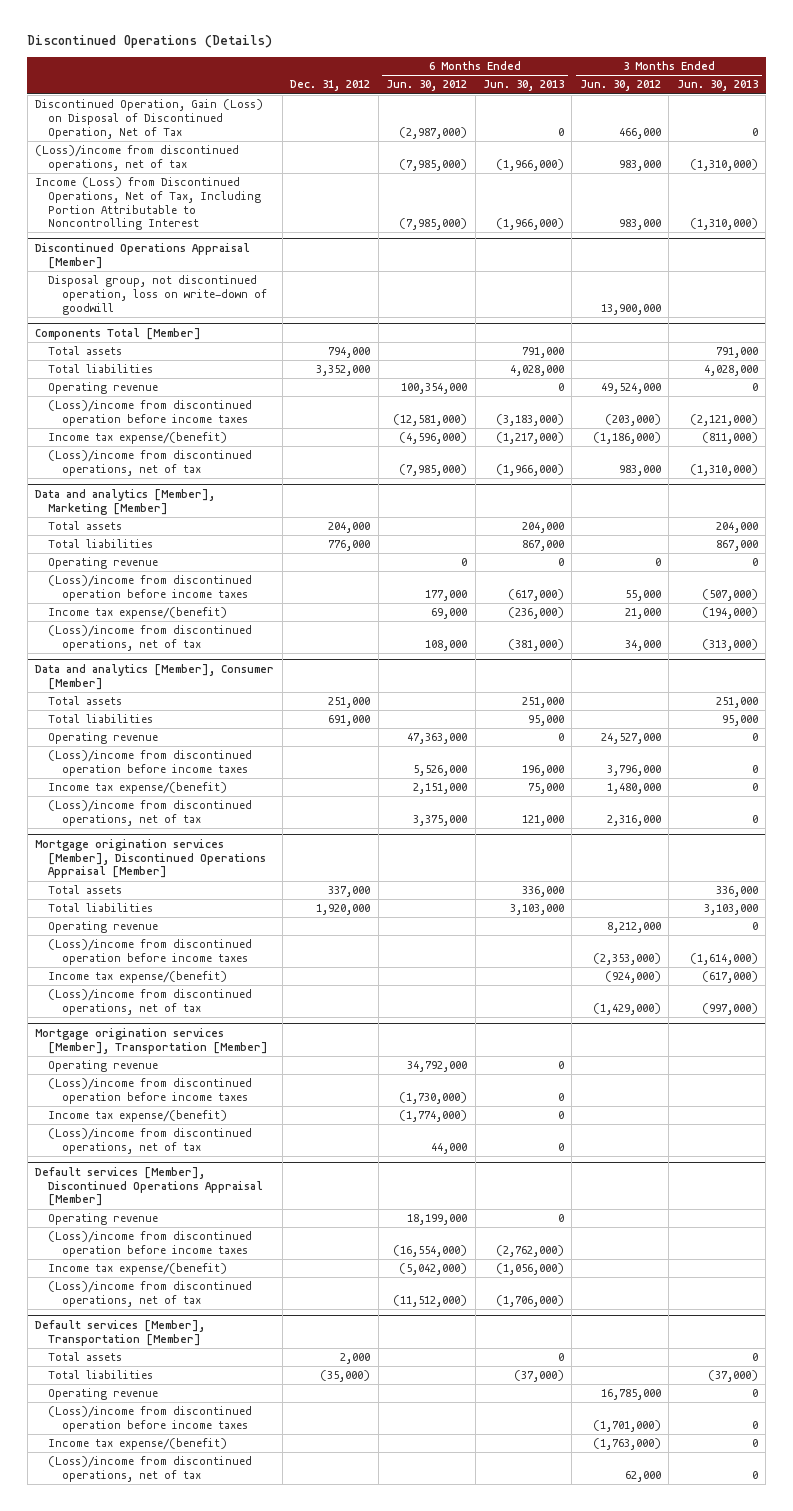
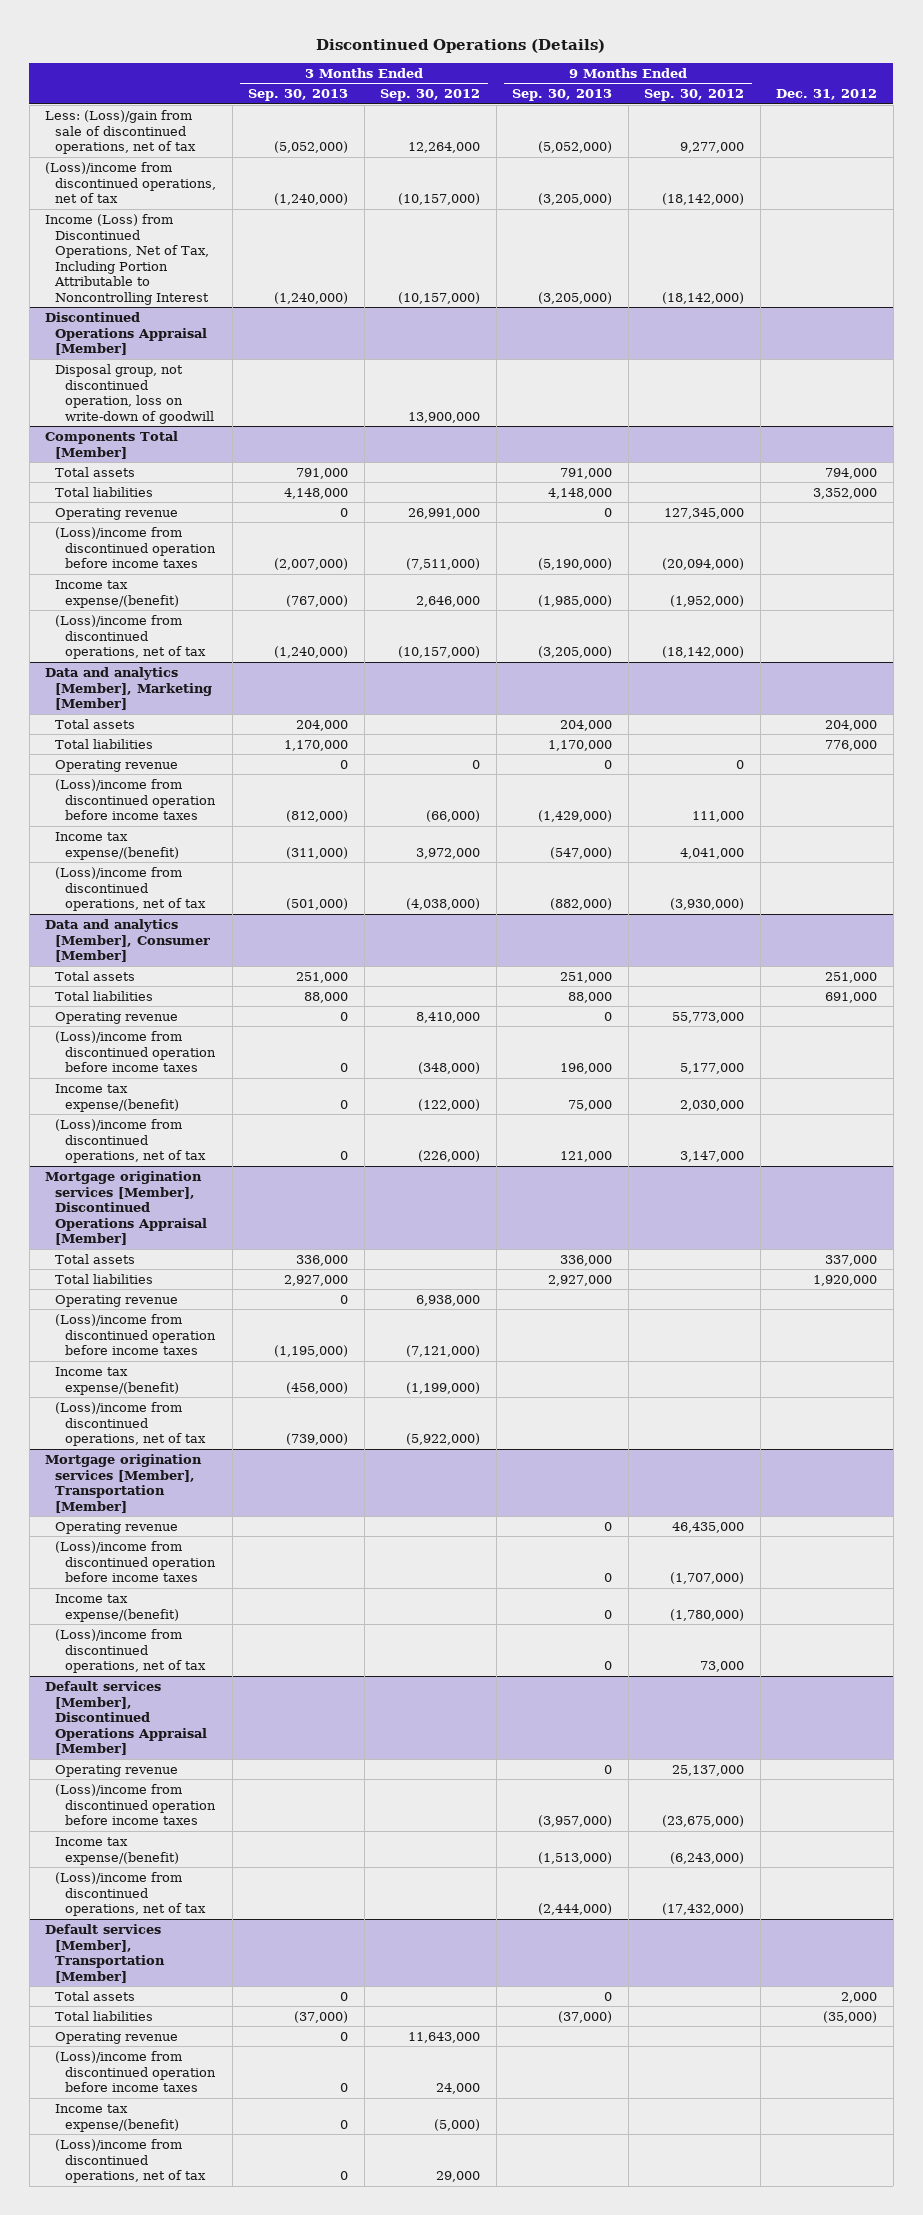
- | Dec. 31, 2012 | 6 Months Ended Jun. 30, 2012 | 6 Months Ended Jun. 30, 2013 | 3 Months Ended Jun. 30, 2012 | 3 Months Ended Jun. 30, 2013
+ | 3 Months Ended Sep. 30, 2013 | 3 Months Ended Sep. 30, 2012 | 9 Months Ended Sep. 30, 2013 | 9 Months Ended Sep. 30, 2012 | Dec. 31, 2012
- Discontinued Operation, Gain (Loss) on Disposal of Discontinued Operation, Net of Tax | | (2,987,000) | 0 | 466,000 | 0
+ Less: (Loss)/gain from sale of discontinued operations, net of tax | (5,052,000) | 12,264,000 | (5,052,000) | 9,277,000 |

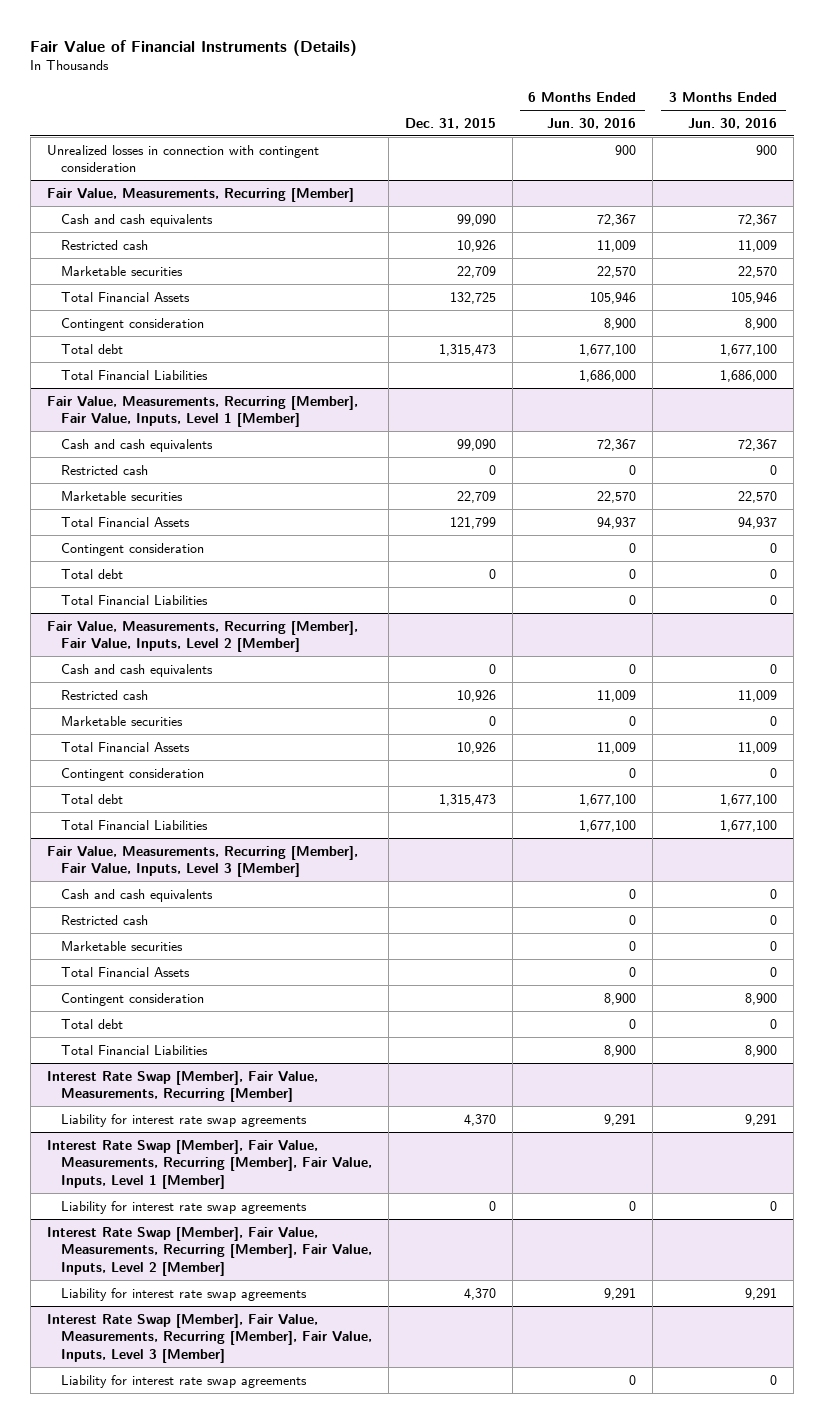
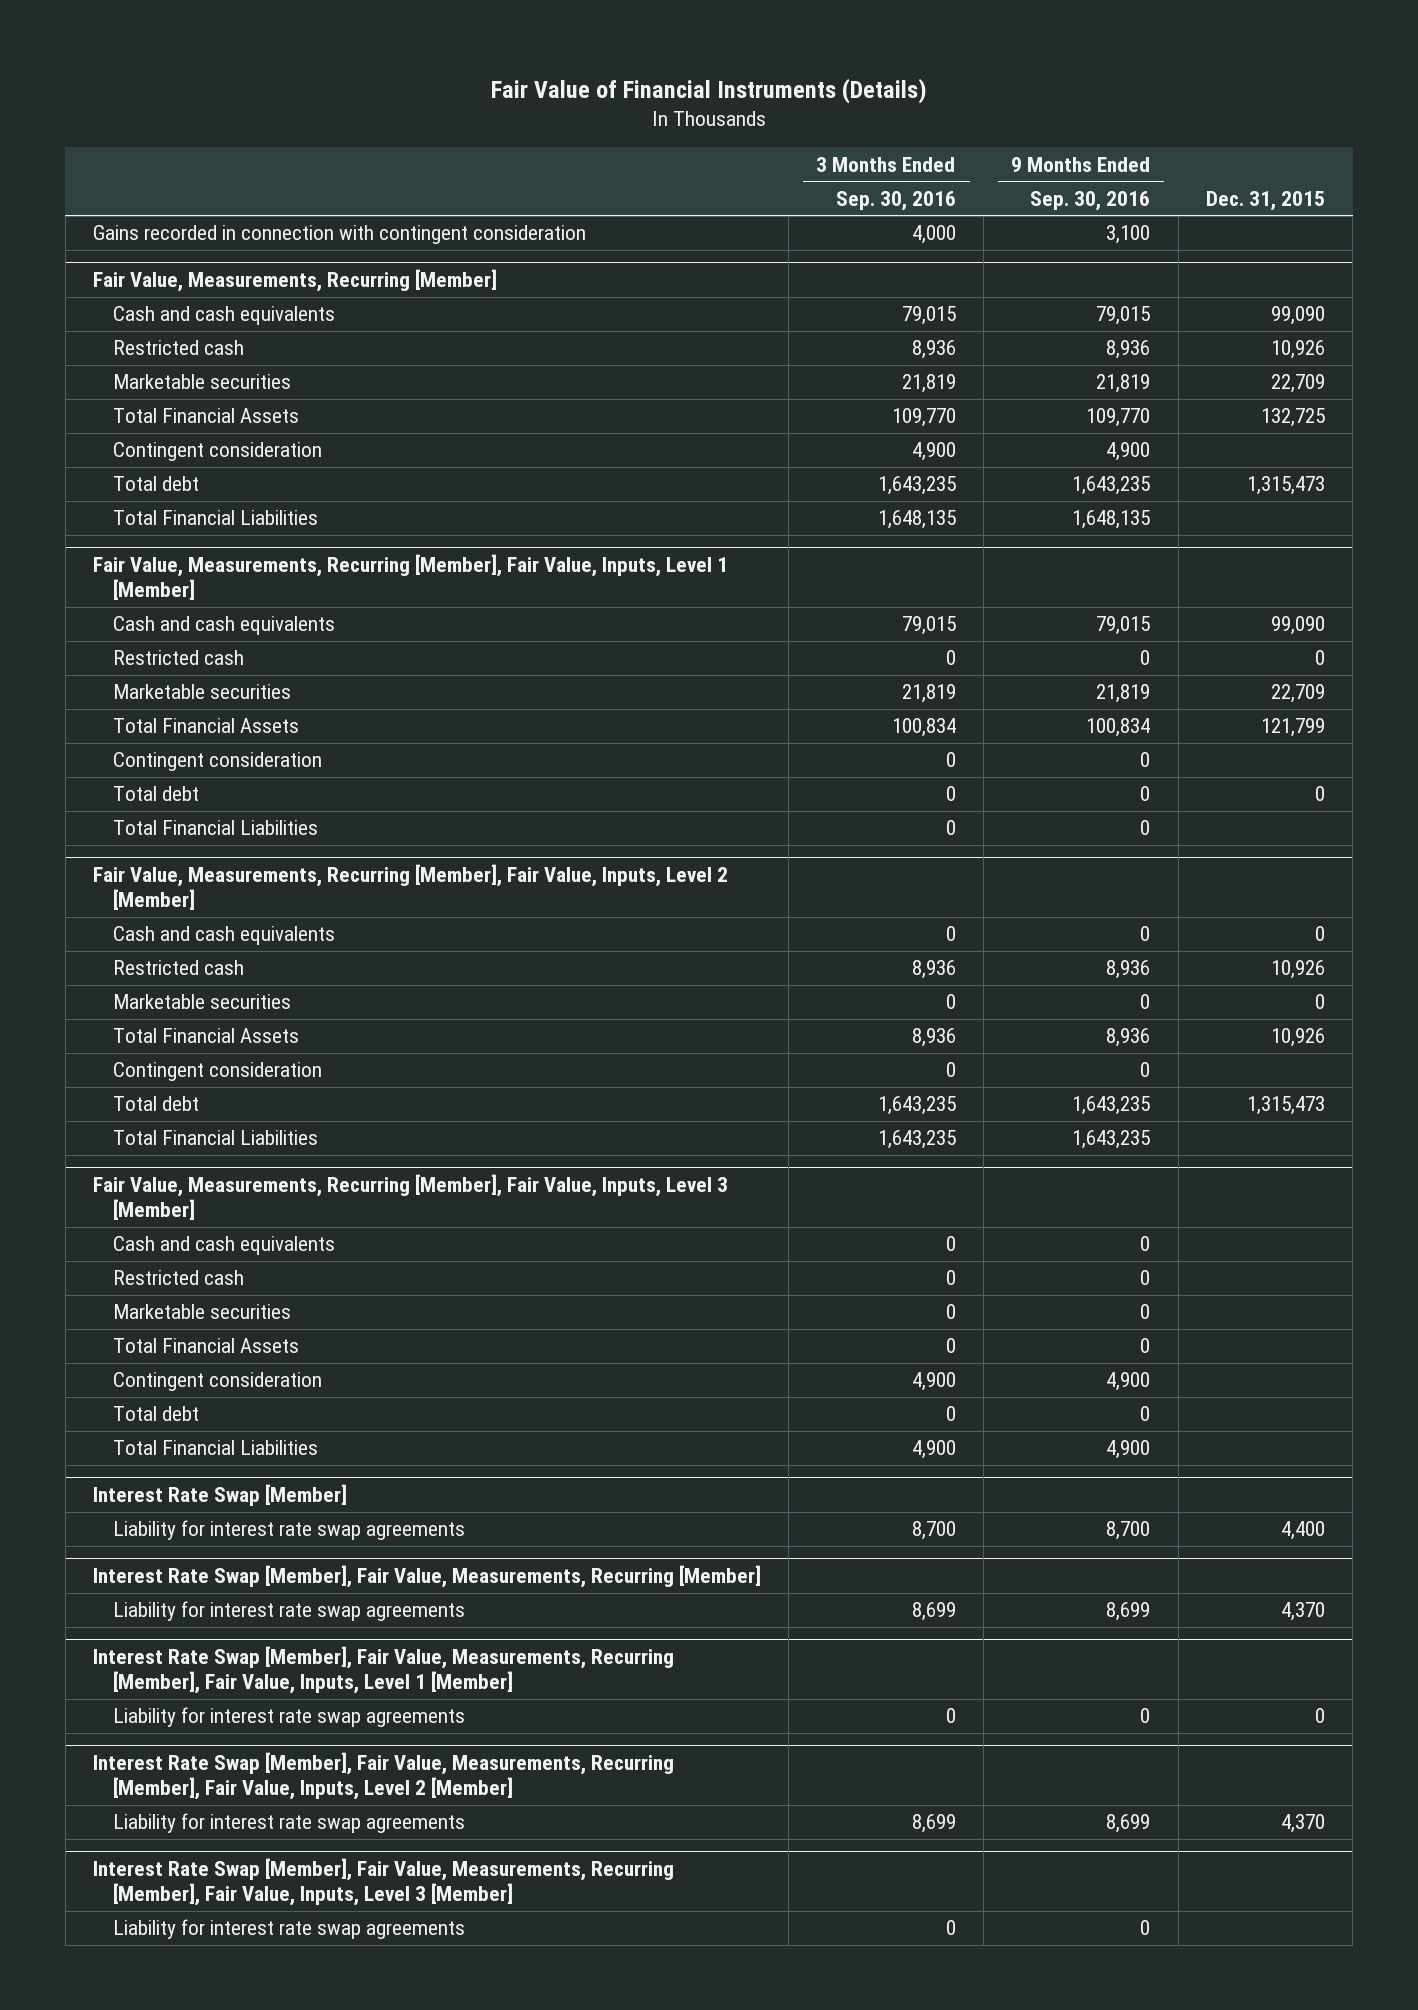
- | Dec. 31, 2015 | 6 Months Ended Jun. 30, 2016 | 3 Months Ended Jun. 30, 2016
+ | 3 Months Ended Sep. 30, 2016 | 9 Months Ended Sep. 30, 2016 | Dec. 31, 2015
- Unrealized losses in connection with contingent consideration | | 900 | 900
+ Gains recorded in connection with contingent consideration | 4,000 | 3,100 |
+ Interest Rate Swap [Member]
+ Liability for interest rate swap agreements | 8,700 | 8,700 | 4,400

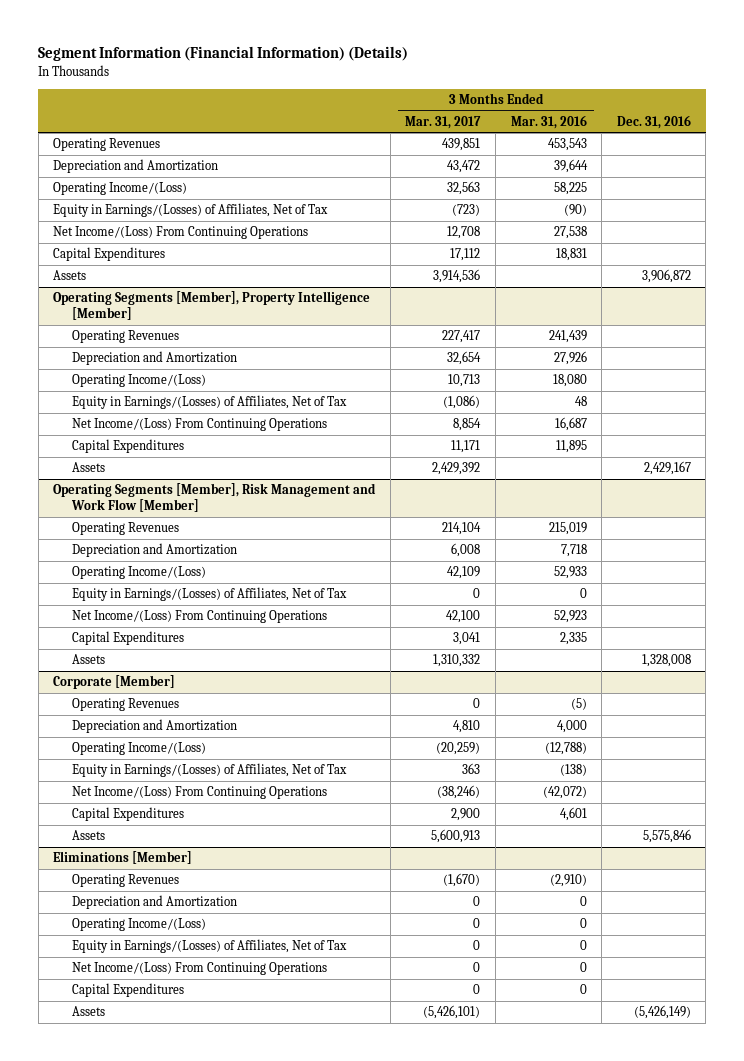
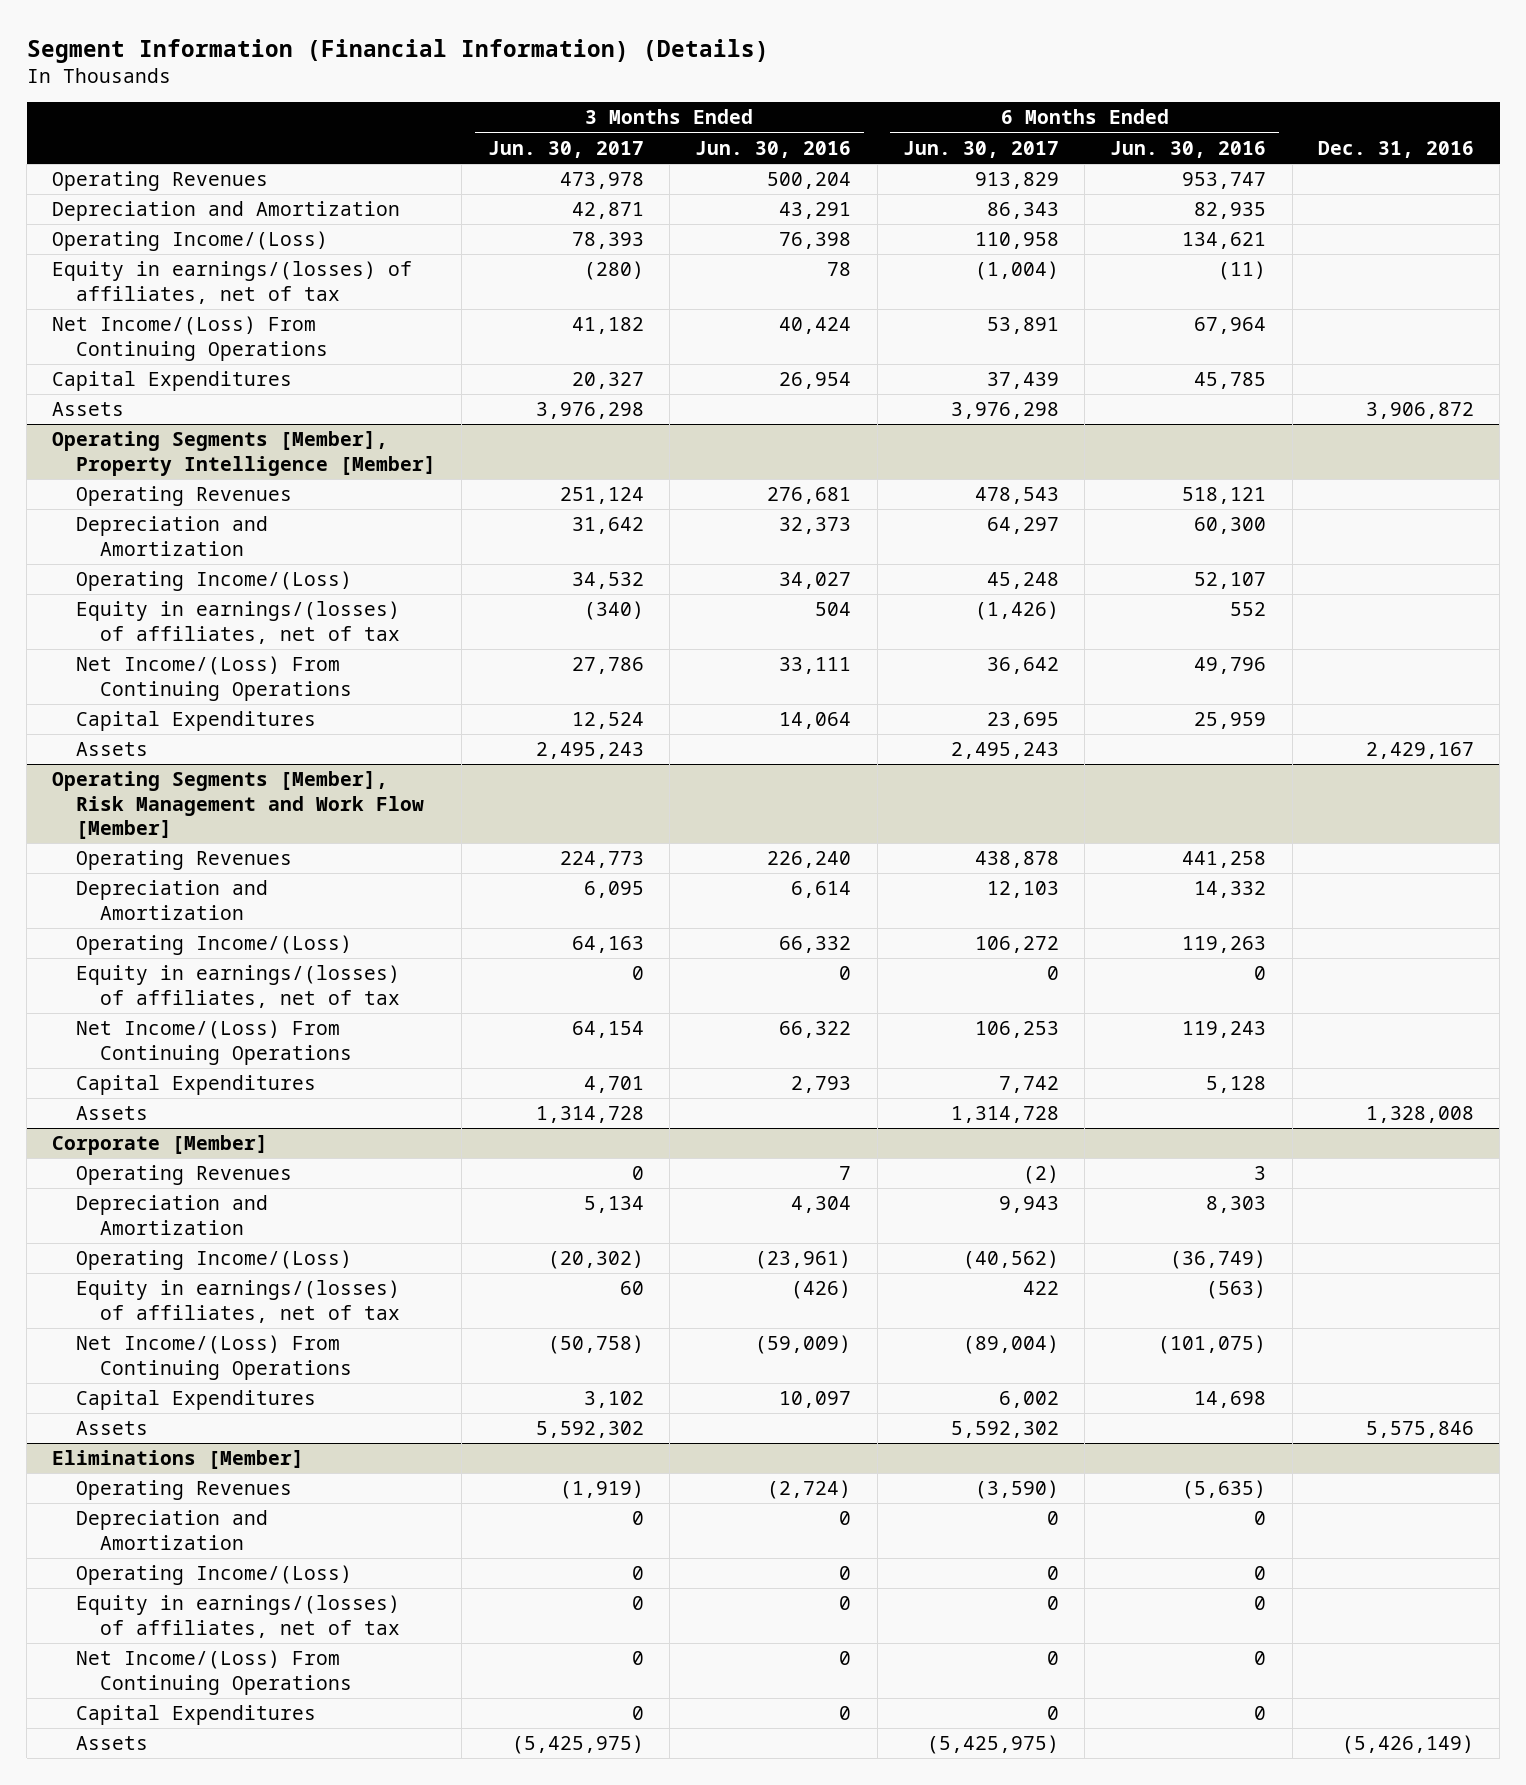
- | 3 Months Ended Mar. 31, 2017 | 3 Months Ended Mar. 31, 2016 | Dec. 31, 2016
+ | 3 Months Ended Jun. 30, 2017 | 3 Months Ended Jun. 30, 2016 | 6 Months Ended Jun. 30, 2017 | 6 Months Ended Jun. 30, 2016 | Dec. 31, 2016
- Equity in Earnings/(Losses) of Affiliates, Net of Tax | (723) | (90) |
+ Equity in earnings/(losses) of affiliates, net of tax | (280) | 78 | (1,004) | (11) |
@ Operating Segments [Member], Property Intelligence [Member]
- Equity in Earnings/(Losses) of Affiliates, Net of Tax | (1,086) | 48 |
+ Equity in earnings/(losses) of affiliates, net of tax | (340) | 504 | (1,426) | 552 |
@ Operating Segments [Member], Risk Management and Work Flow [Member]
- Equity in Earnings/(Losses) of Affiliates, Net of Tax | 0 | 0 |
+ Equity in earnings/(losses) of affiliates, net of tax | 0 | 0 | 0 | 0 |
@ Corporate [Member]
- Equity in Earnings/(Losses) of Affiliates, Net of Tax | 363 | (138) |
+ Equity in earnings/(losses) of affiliates, net of tax | 60 | (426) | 422 | (563) |
@ Eliminations [Member]
- Equity in Earnings/(Losses) of Affiliates, Net of Tax | 0 | 0 |
+ Equity in earnings/(losses) of affiliates, net of tax | 0 | 0 | 0 | 0 |

